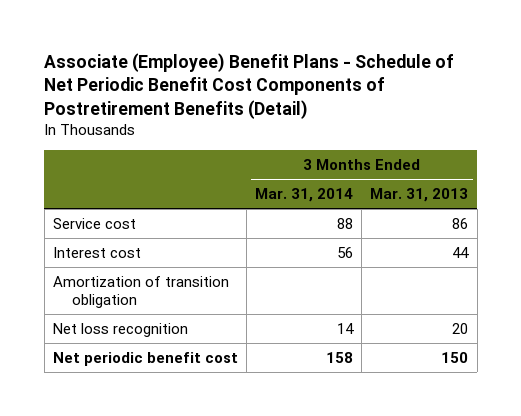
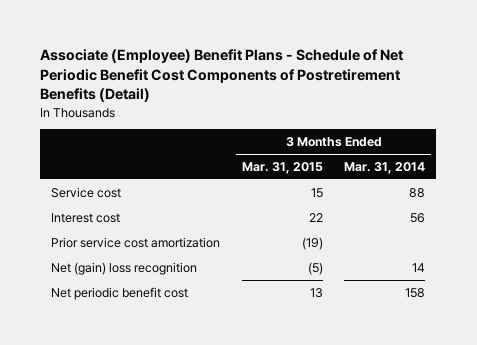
- | 3 Months Ended Mar. 31, 2014 | 3 Months Ended Mar. 31, 2013
+ | 3 Months Ended Mar. 31, 2015 | 3 Months Ended Mar. 31, 2014
- Amortization of transition obligation
- Net loss recognition | 14 | 20
+ Prior service cost amortization | (19) |
+ Net (gain) loss recognition | (5) | 14

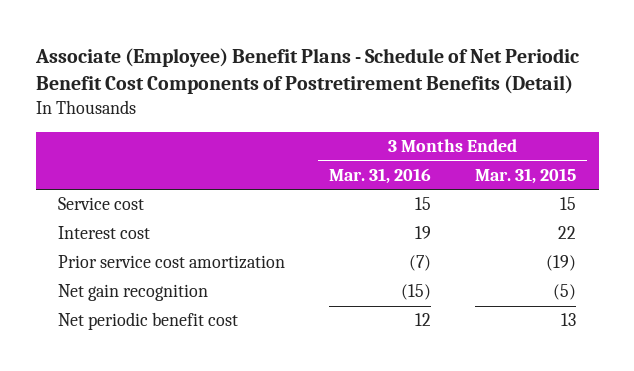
- | 3 Months Ended Mar. 31, 2015 | 3 Months Ended Mar. 31, 2014
+ | 3 Months Ended Mar. 31, 2016 | 3 Months Ended Mar. 31, 2015
- Net (gain) loss recognition | (5) | 14
+ Net gain recognition | (15) | (5)

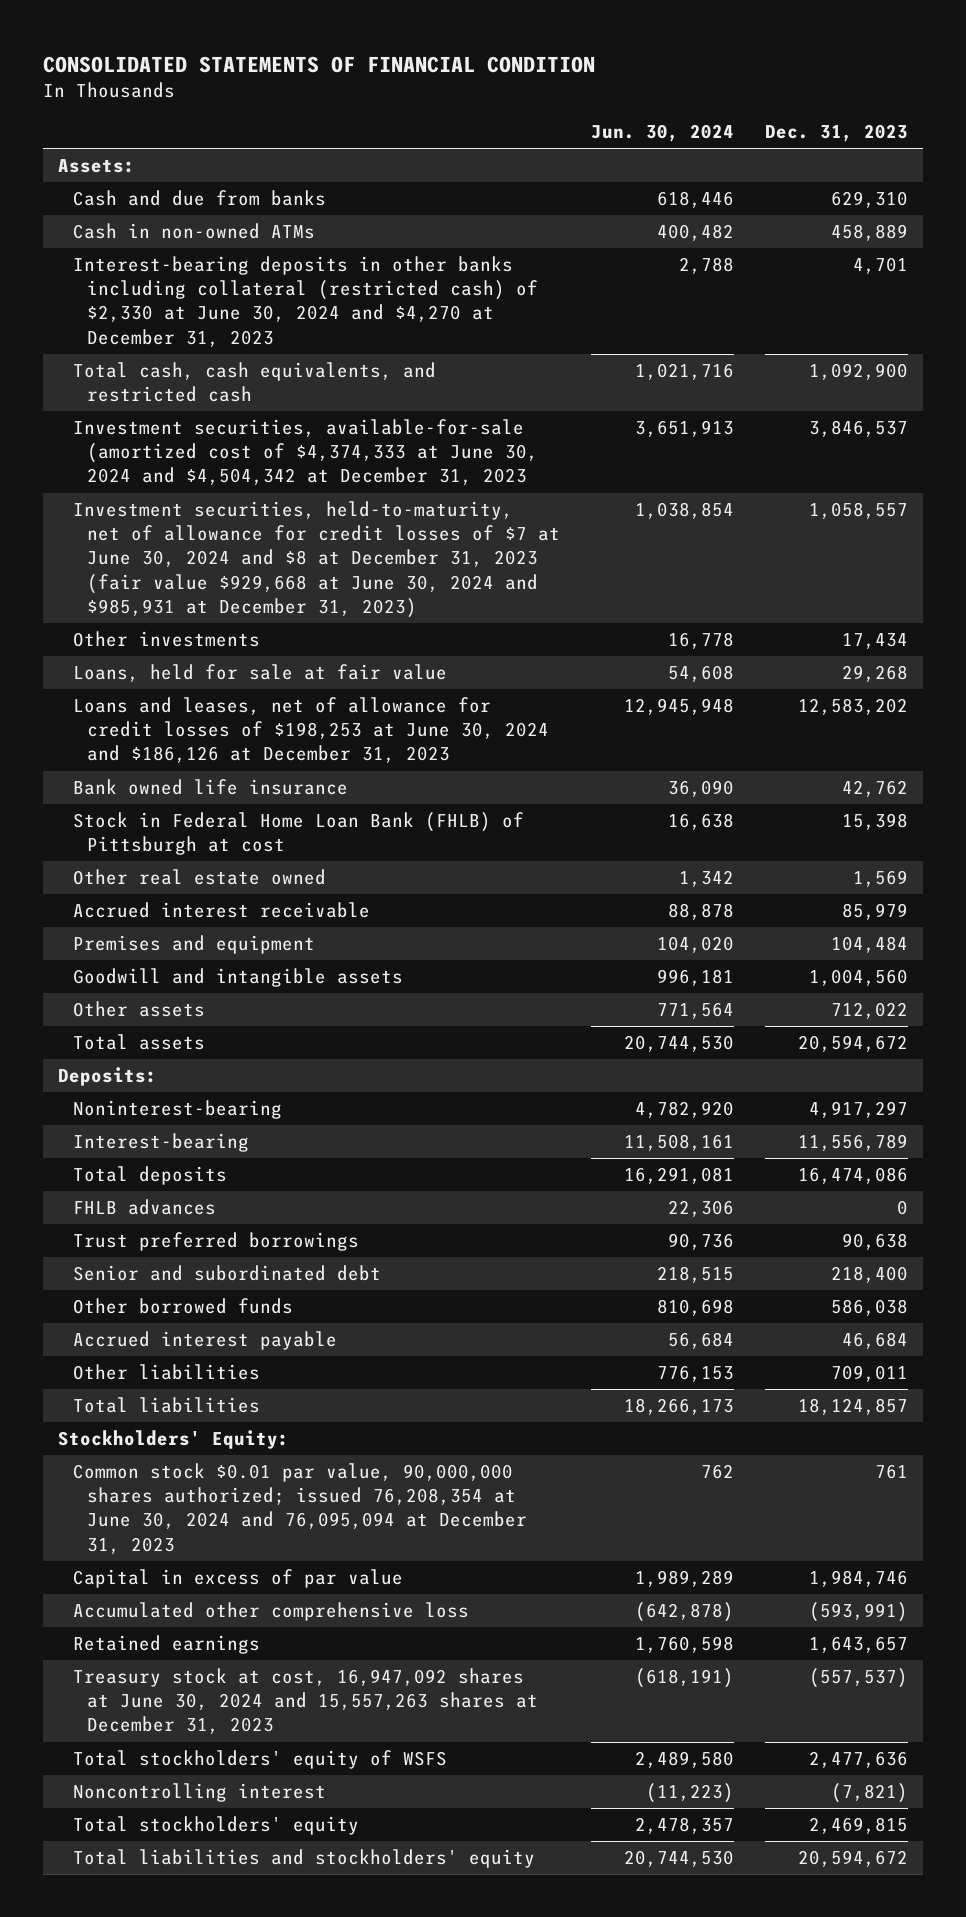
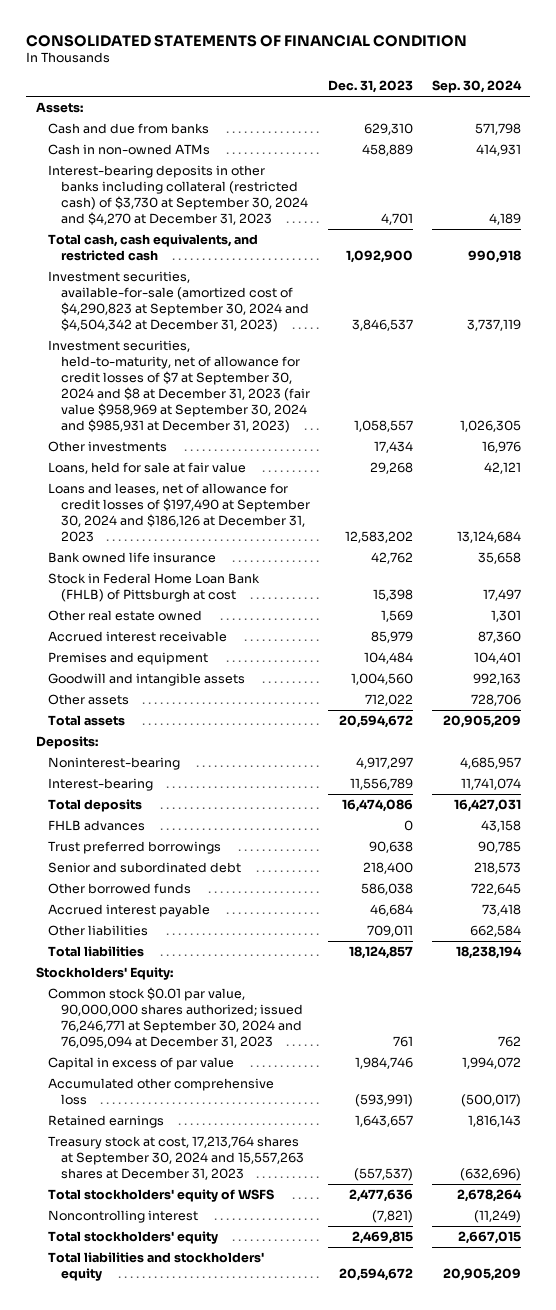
- | Jun. 30, 2024 | Dec. 31, 2023
+ | Dec. 31, 2023 | Sep. 30, 2024
- Interest-bearing deposits in other banks including collateral (restricted cash) of $2,330 at June 30, 2024 and $4,270 at December 31, 2023 | 2,788 | 4,701
+ Interest-bearing deposits in other banks including collateral (restricted cash) of $3,730 at September 30, 2024 and $4,270 at December 31, 2023 | 4,701 | 4,189
- Investment securities, available-for-sale (amortized cost of $4,374,333 at June 30, 2024 and $4,504,342 at December 31, 2023 | 3,651,913 | 3,846,537
- Investment securities, held-to-maturity, net of allowance for credit losses of $7 at June 30, 2024 and $8 at December 31, 2023 (fair value $929,668 at June 30, 2024 and $985,931 at December 31, 2023) | 1,038,854 | 1,058,557
+ Investment securities, available-for-sale (amortized cost of $4,290,823 at September 30, 2024 and $4,504,342 at December 31, 2023) | 3,846,537 | 3,737,119
+ Investment securities, held-to-maturity, net of allowance for credit losses of $7 at September 30, 2024 and $8 at December 31, 2023 (fair value $958,969 at September 30, 2024 and $985,931 at December 31, 2023) | 1,058,557 | 1,026,305
- Loans and leases, net of allowance for credit losses of $198,253 at June 30, 2024 and $186,126 at December 31, 2023 | 12,945,948 | 12,583,202
+ Loans and leases, net of allowance for credit losses of $197,490 at September 30, 2024 and $186,126 at December 31, 2023 | 12,583,202 | 13,124,684
- Common stock $0.01 par value, 90,000,000 shares authorized; issued 76,208,354 at June 30, 2024 and 76,095,094 at December 31, 2023 | 762 | 761
+ Common stock $0.01 par value, 90,000,000 shares authorized; issued 76,246,771 at September 30, 2024 and 76,095,094 at December 31, 2023 | 761 | 762
- Treasury stock at cost, 16,947,092 shares at June 30, 2024 and 15,557,263 shares at December 31, 2023 | (618,191) | (557,537)
+ Treasury stock at cost, 17,213,764 shares at September 30, 2024 and 15,557,263 shares at December 31, 2023 | (557,537) | (632,696)

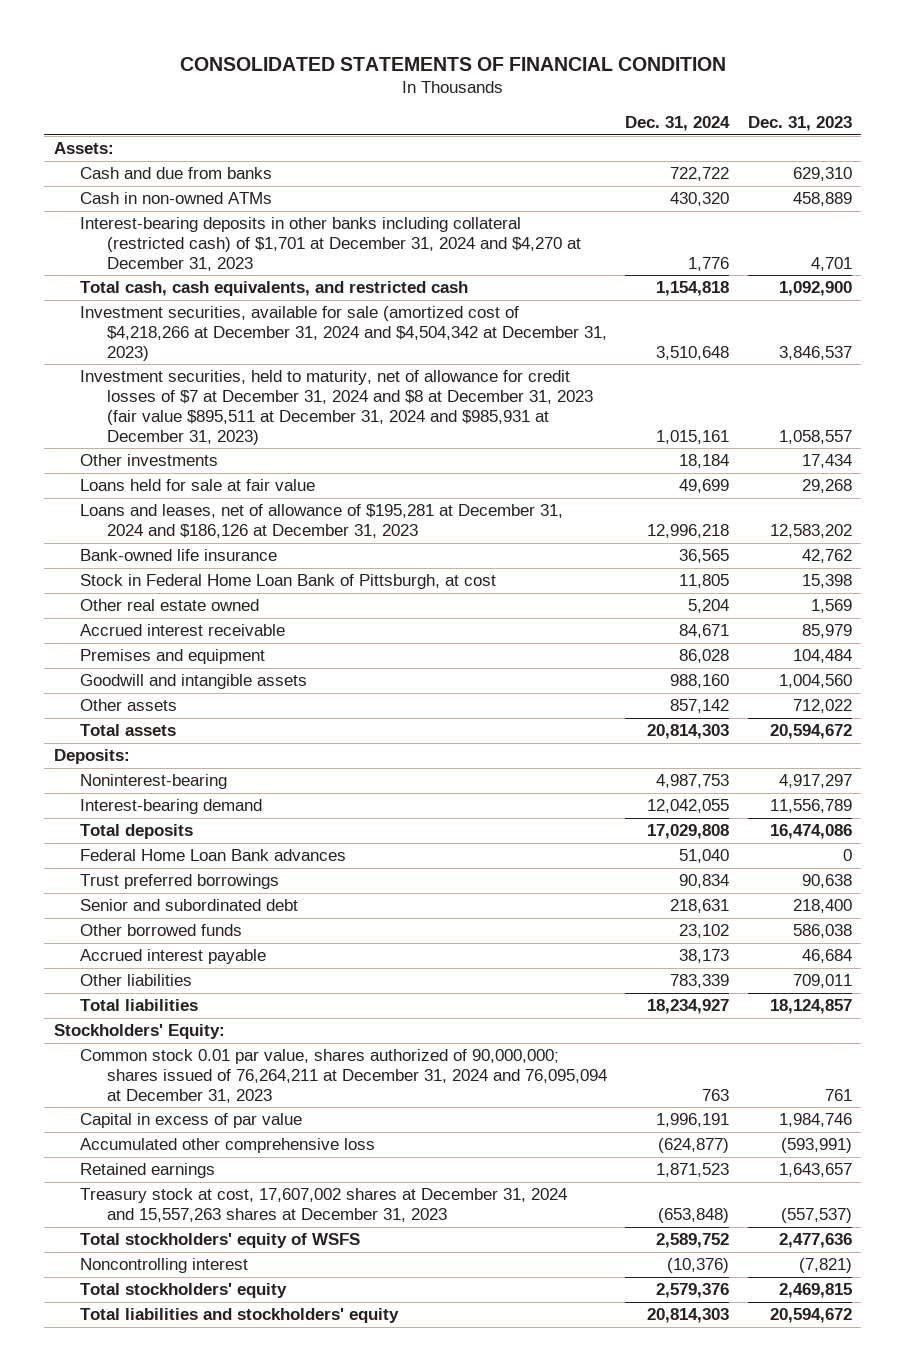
- | Dec. 31, 2023 | Sep. 30, 2024
+ | Dec. 31, 2024 | Dec. 31, 2023
- Interest-bearing deposits in other banks including collateral (restricted cash) of $3,730 at September 30, 2024 and $4,270 at December 31, 2023 | 4,701 | 4,189
+ Interest-bearing deposits in other banks including collateral (restricted cash) of $1,701 at December 31, 2024 and $4,270 at December 31, 2023 | 1,776 | 4,701
- Investment securities, available-for-sale (amortized cost of $4,290,823 at September 30, 2024 and $4,504,342 at December 31, 2023) | 3,846,537 | 3,737,119
- Investment securities, held-to-maturity, net of allowance for credit losses of $7 at September 30, 2024 and $8 at December 31, 2023 (fair value $958,969 at September 30, 2024 and $985,931 at December 31, 2023) | 1,058,557 | 1,026,305
+ Investment securities, available for sale (amortized cost of $4,218,266 at December 31, 2024 and $4,504,342 at December 31, 2023) | 3,510,648 | 3,846,537
+ Investment securities, held to maturity, net of allowance for credit losses of $7 at December 31, 2024 and $8 at December 31, 2023 (fair value $895,511 at December 31, 2024 and $985,931 at December 31, 2023) | 1,015,161 | 1,058,557
- Loans, held for sale at fair value | 29,268 | 42,121
- Loans and leases, net of allowance for credit losses of $197,490 at September 30, 2024 and $186,126 at December 31, 2023 | 12,583,202 | 13,124,684
- Bank owned life insurance | 42,762 | 35,658
- Stock in Federal Home Loan Bank (FHLB) of Pittsburgh at cost | 15,398 | 17,497
+ Loans held for sale at fair value | 49,699 | 29,268
+ Loans and leases, net of allowance of $195,281 at December 31, 2024 and $186,126 at December 31, 2023 | 12,996,218 | 12,583,202
+ Bank-owned life insurance | 36,565 | 42,762
+ Stock in Federal Home Loan Bank of Pittsburgh, at cost | 11,805 | 15,398
- Interest-bearing | 11,556,789 | 11,741,074
+ Interest-bearing demand | 12,042,055 | 11,556,789
- FHLB advances | 0 | 43,158
+ Federal Home Loan Bank advances | 51,040 | 0
- Common stock $0.01 par value, 90,000,000 shares authorized; issued 76,246,771 at September 30, 2024 and 76,095,094 at December 31, 2023 | 761 | 762
+ Common stock 0.01 par value, shares authorized of 90,000,000; shares issued of 76,264,211 at December 31, 2024 and 76,095,094 at December 31, 2023 | 763 | 761
- Treasury stock at cost, 17,213,764 shares at September 30, 2024 and 15,557,263 shares at December 31, 2023 | (557,537) | (632,696)
+ Treasury stock at cost, 17,607,002 shares at December 31, 2024 and 15,557,263 shares at December 31, 2023 | (653,848) | (557,537)

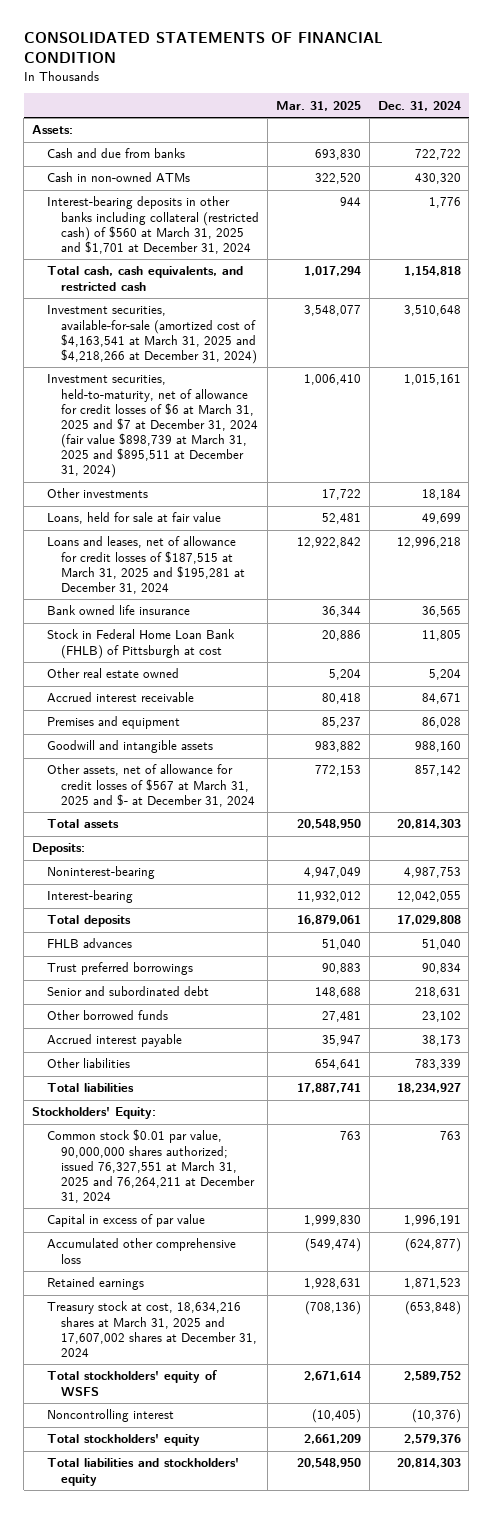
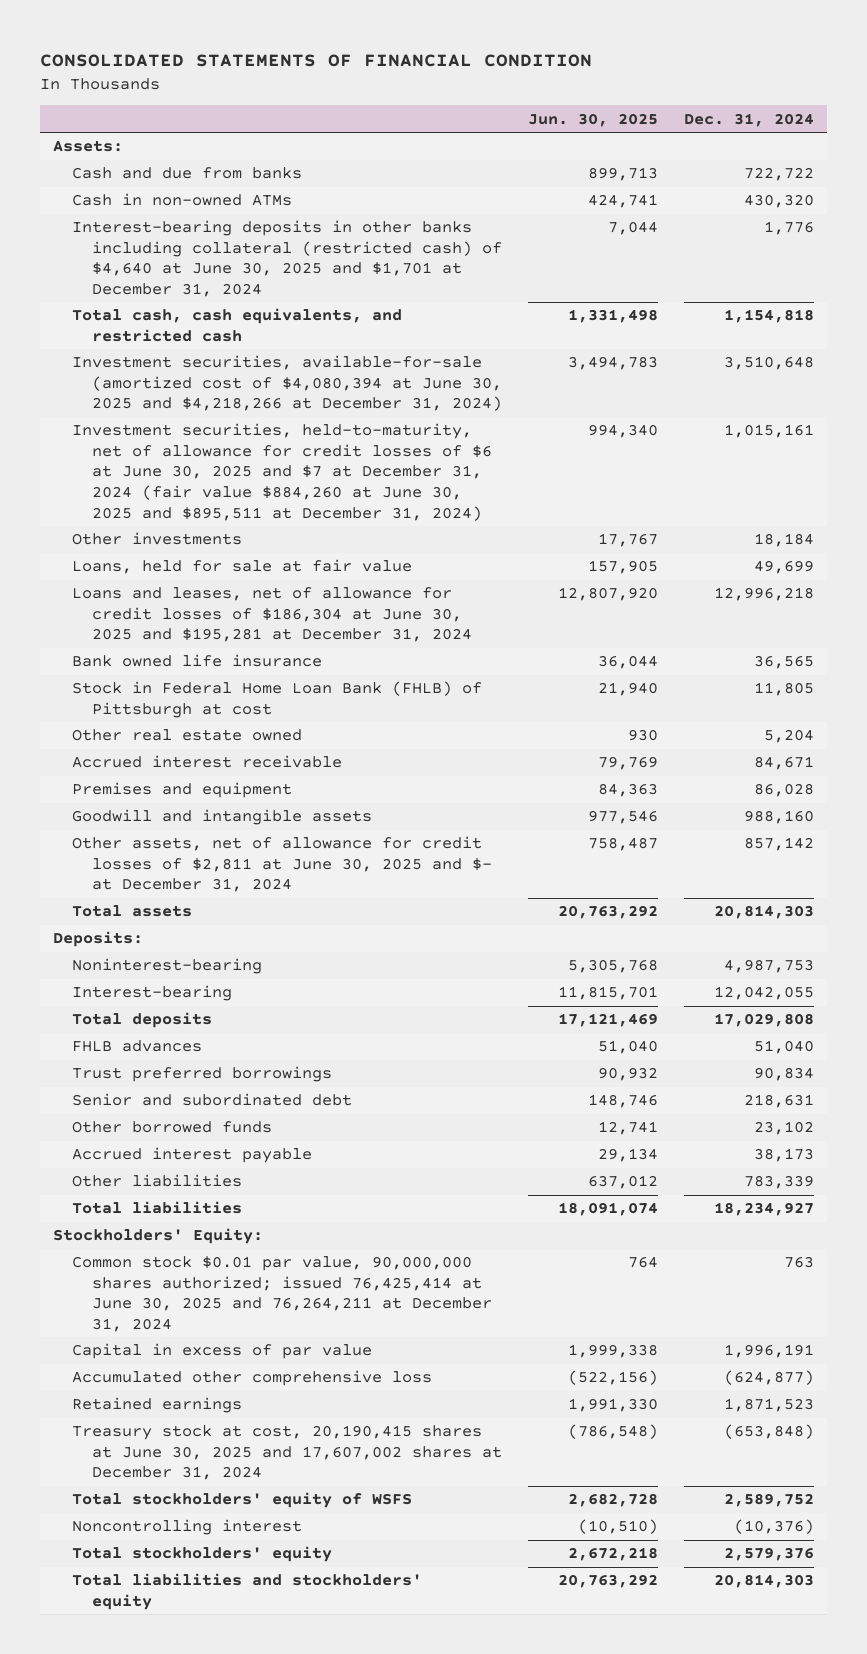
- | Mar. 31, 2025 | Dec. 31, 2024
+ | Jun. 30, 2025 | Dec. 31, 2024
- Interest-bearing deposits in other banks including collateral (restricted cash) of $560 at March 31, 2025 and $1,701 at December 31, 2024 | 944 | 1,776
+ Interest-bearing deposits in other banks including collateral (restricted cash) of $4,640 at June 30, 2025 and $1,701 at December 31, 2024 | 7,044 | 1,776
- Investment securities, available-for-sale (amortized cost of $4,163,541 at March 31, 2025 and $4,218,266 at December 31, 2024) | 3,548,077 | 3,510,648
- Investment securities, held-to-maturity, net of allowance for credit losses of $6 at March 31, 2025 and $7 at December 31, 2024 (fair value $898,739 at March 31, 2025 and $895,511 at December 31, 2024) | 1,006,410 | 1,015,161
+ Investment securities, available-for-sale (amortized cost of $4,080,394 at June 30, 2025 and $4,218,266 at December 31, 2024) | 3,494,783 | 3,510,648
+ Investment securities, held-to-maturity, net of allowance for credit losses of $6 at June 30, 2025 and $7 at December 31, 2024 (fair value $884,260 at June 30, 2025 and $895,511 at December 31, 2024) | 994,340 | 1,015,161
- Loans and leases, net of allowance for credit losses of $187,515 at March 31, 2025 and $195,281 at December 31, 2024 | 12,922,842 | 12,996,218
+ Loans and leases, net of allowance for credit losses of $186,304 at June 30, 2025 and $195,281 at December 31, 2024 | 12,807,920 | 12,996,218
- Other assets, net of allowance for credit losses of $567 at March 31, 2025 and $- at December 31, 2024 | 772,153 | 857,142
+ Other assets, net of allowance for credit losses of $2,811 at June 30, 2025 and $- at December 31, 2024 | 758,487 | 857,142
- Common stock $0.01 par value, 90,000,000 shares authorized; issued 76,327,551 at March 31, 2025 and 76,264,211 at December 31, 2024 | 763 | 763
+ Common stock $0.01 par value, 90,000,000 shares authorized; issued 76,425,414 at June 30, 2025 and 76,264,211 at December 31, 2024 | 764 | 763
- Treasury stock at cost, 18,634,216 shares at March 31, 2025 and 17,607,002 shares at December 31, 2024 | (708,136) | (653,848)
+ Treasury stock at cost, 20,190,415 shares at June 30, 2025 and 17,607,002 shares at December 31, 2024 | (786,548) | (653,848)

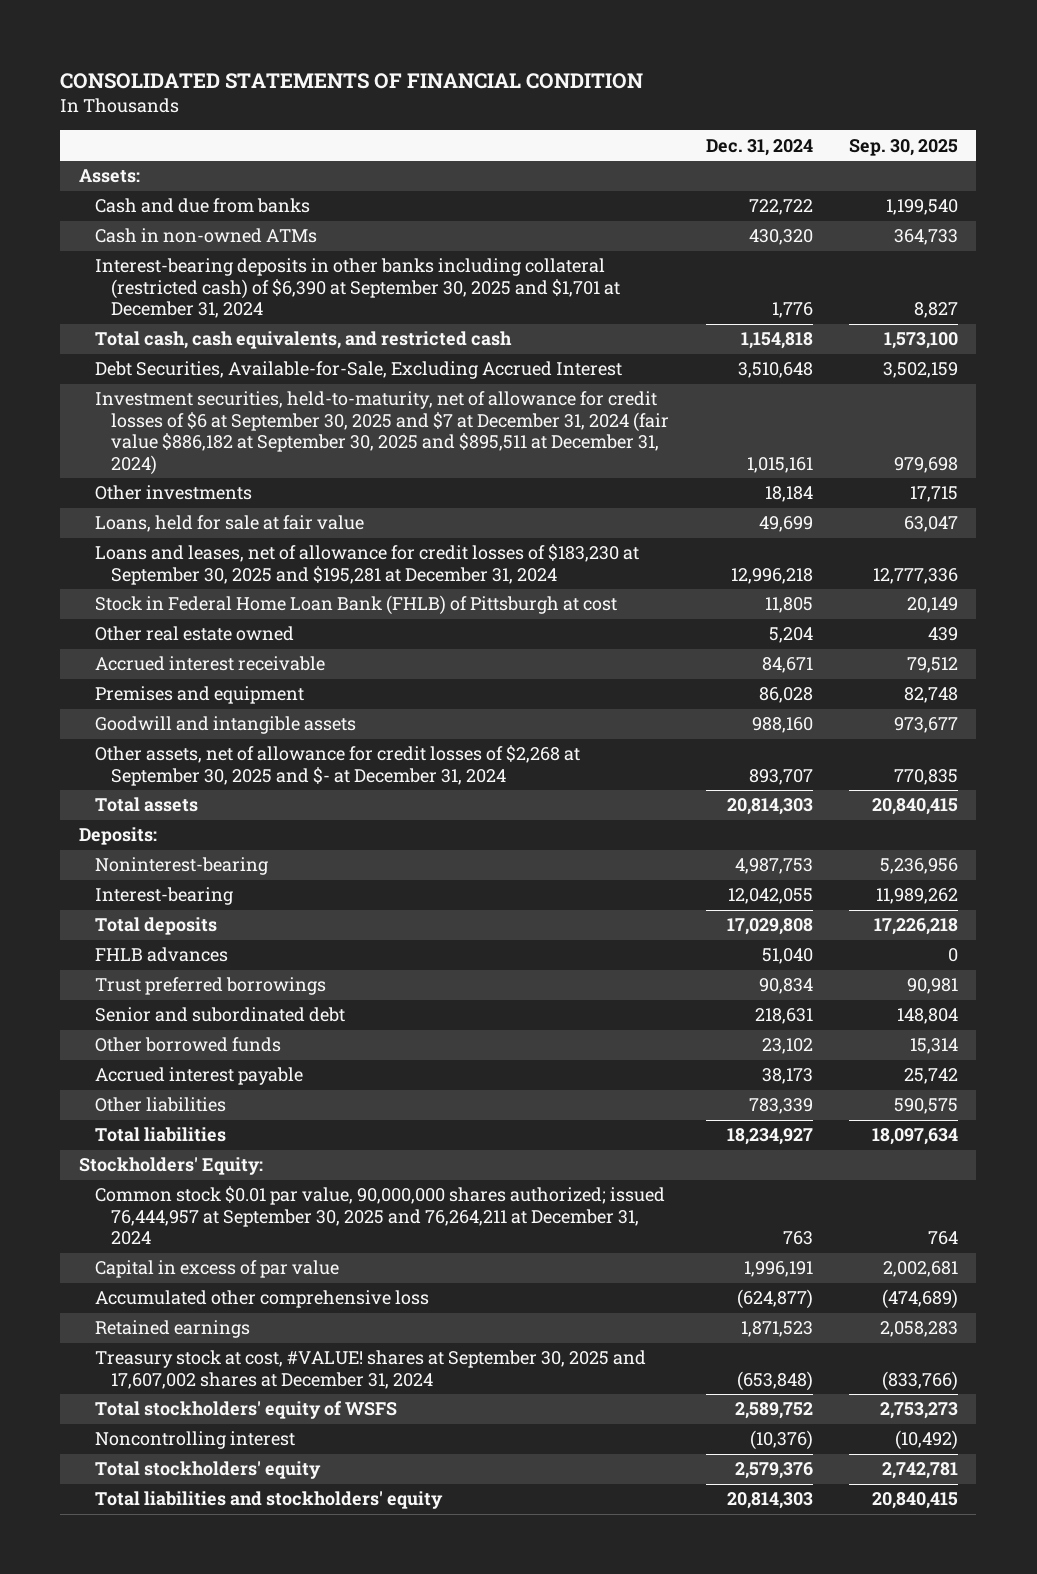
- | Jun. 30, 2025 | Dec. 31, 2024
+ | Dec. 31, 2024 | Sep. 30, 2025
- Interest-bearing deposits in other banks including collateral (restricted cash) of $4,640 at June 30, 2025 and $1,701 at December 31, 2024 | 7,044 | 1,776
+ Interest-bearing deposits in other banks including collateral (restricted cash) of $6,390 at September 30, 2025 and $1,701 at December 31, 2024 | 1,776 | 8,827
- Investment securities, available-for-sale (amortized cost of $4,080,394 at June 30, 2025 and $4,218,266 at December 31, 2024) | 3,494,783 | 3,510,648
- Investment securities, held-to-maturity, net of allowance for credit losses of $6 at June 30, 2025 and $7 at December 31, 2024 (fair value $884,260 at June 30, 2025 and $895,511 at December 31, 2024) | 994,340 | 1,015,161
+ Debt Securities, Available-for-Sale, Excluding Accrued Interest | 3,510,648 | 3,502,159
+ Investment securities, held-to-maturity, net of allowance for credit losses of $6 at September 30, 2025 and $7 at December 31, 2024 (fair value $886,182 at September 30, 2025 and $895,511 at December 31, 2024) | 1,015,161 | 979,698
- Loans and leases, net of allowance for credit losses of $186,304 at June 30, 2025 and $195,281 at December 31, 2024 | 12,807,920 | 12,996,218
- Bank owned life insurance | 36,044 | 36,565
+ Loans and leases, net of allowance for credit losses of $183,230 at September 30, 2025 and $195,281 at December 31, 2024 | 12,996,218 | 12,777,336
- Other assets, net of allowance for credit losses of $2,811 at June 30, 2025 and $- at December 31, 2024 | 758,487 | 857,142
+ Other assets, net of allowance for credit losses of $2,268 at September 30, 2025 and $- at December 31, 2024 | 893,707 | 770,835
- Common stock $0.01 par value, 90,000,000 shares authorized; issued 76,425,414 at June 30, 2025 and 76,264,211 at December 31, 2024 | 764 | 763
+ Common stock $0.01 par value, 90,000,000 shares authorized; issued 76,444,957 at September 30, 2025 and 76,264,211 at December 31, 2024 | 763 | 764
- Treasury stock at cost, 20,190,415 shares at June 30, 2025 and 17,607,002 shares at December 31, 2024 | (786,548) | (653,848)
+ Treasury stock at cost, #VALUE! shares at September 30, 2025 and 17,607,002 shares at December 31, 2024 | (653,848) | (833,766)

